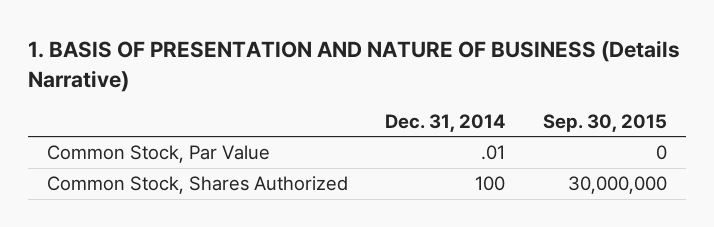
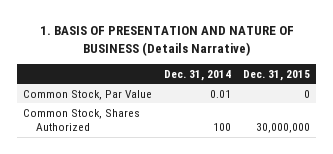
- | Dec. 31, 2014 | Sep. 30, 2015
+ | Dec. 31, 2014 | Dec. 31, 2015
- Common Stock, Par Value | .01 | 0
+ Common Stock, Par Value | 0.01 | 0

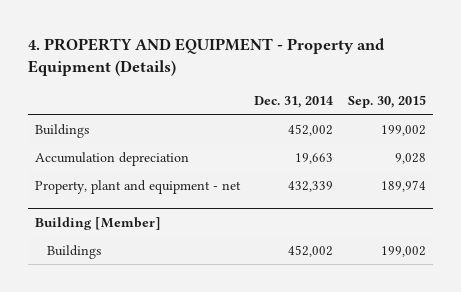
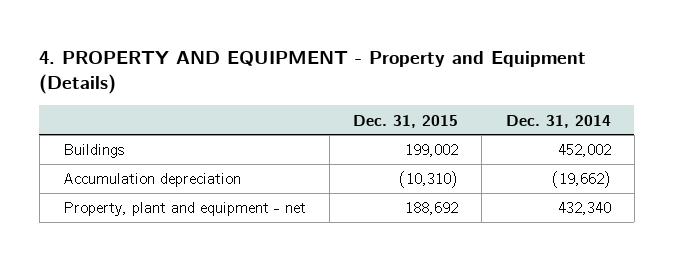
- | Dec. 31, 2014 | Sep. 30, 2015
+ | Dec. 31, 2015 | Dec. 31, 2014
- Accumulation depreciation | 19,663 | 9,028
- Property, plant and equipment - net | 432,339 | 189,974
- Building [Member]
- Buildings | 452,002 | 199,002
+ Accumulation depreciation | (10,310) | (19,662)
+ Property, plant and equipment - net | 188,692 | 432,340

